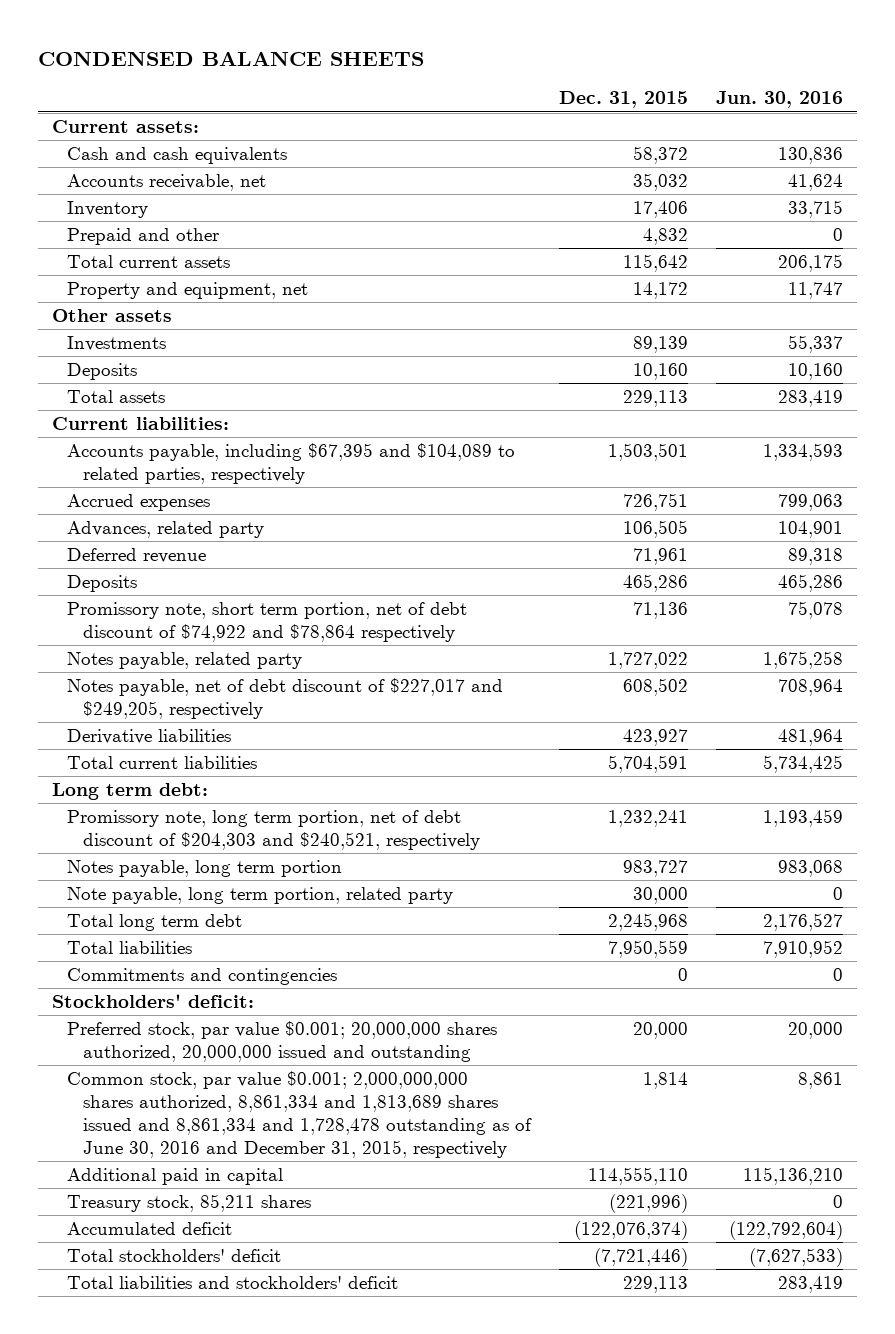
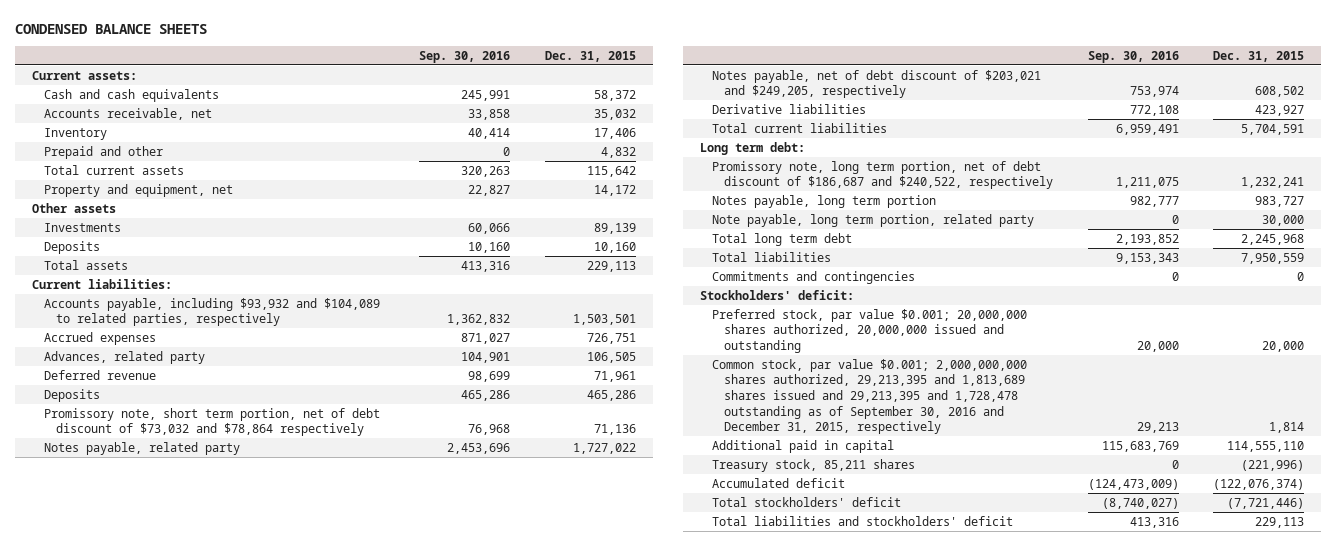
- | Dec. 31, 2015 | Jun. 30, 2016
+ | Sep. 30, 2016 | Dec. 31, 2015
- Accounts payable, including $67,395 and $104,089 to related parties, respectively | 1,503,501 | 1,334,593
+ Accounts payable, including $93,932 and $104,089 to related parties, respectively | 1,362,832 | 1,503,501
- Promissory note, short term portion, net of debt discount of $74,922 and $78,864 respectively | 71,136 | 75,078
+ Promissory note, short term portion, net of debt discount of $73,032 and $78,864 respectively | 76,968 | 71,136
- Notes payable, net of debt discount of $227,017 and $249,205, respectively | 608,502 | 708,964
+ Notes payable, net of debt discount of $203,021 and $249,205, respectively | 753,974 | 608,502
- Promissory note, long term portion, net of debt discount of $204,303 and $240,521, respectively | 1,232,241 | 1,193,459
+ Promissory note, long term portion, net of debt discount of $186,687 and $240,522, respectively | 1,211,075 | 1,232,241
- Common stock, par value $0.001; 2,000,000,000 shares authorized, 8,861,334 and 1,813,689 shares issued and 8,861,334 and 1,728,478 outstanding as of June 30, 2016 and December 31, 2015, respectively | 1,814 | 8,861
+ Common stock, par value $0.001; 2,000,000,000 shares authorized, 29,213,395 and 1,813,689 shares issued and 29,213,395 and 1,728,478 outstanding as of September 30, 2016 and December 31, 2015, respectively | 29,213 | 1,814

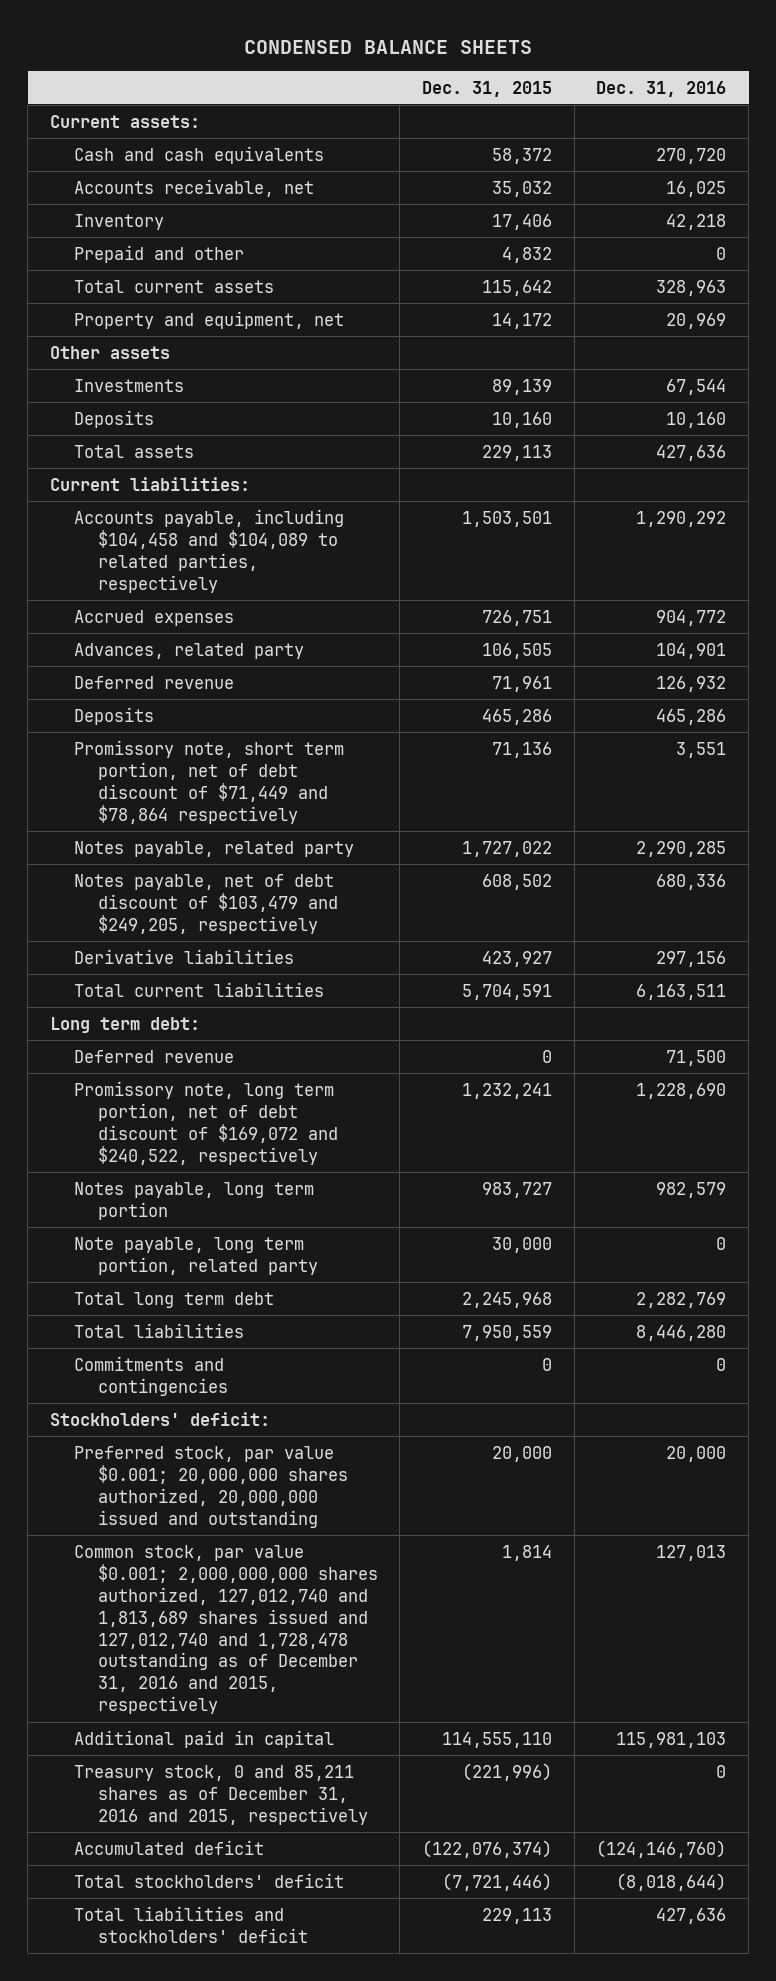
- | Sep. 30, 2016 | Dec. 31, 2015
+ | Dec. 31, 2015 | Dec. 31, 2016
- Accounts payable, including $93,932 and $104,089 to related parties, respectively | 1,362,832 | 1,503,501
+ Accounts payable, including $104,458 and $104,089 to related parties, respectively | 1,503,501 | 1,290,292
- Promissory note, short term portion, net of debt discount of $73,032 and $78,864 respectively | 76,968 | 71,136
+ Promissory note, short term portion, net of debt discount of $71,449 and $78,864 respectively | 71,136 | 3,551
- Notes payable, net of debt discount of $203,021 and $249,205, respectively | 753,974 | 608,502
+ Notes payable, net of debt discount of $103,479 and $249,205, respectively | 608,502 | 680,336
- Promissory note, long term portion, net of debt discount of $186,687 and $240,522, respectively | 1,211,075 | 1,232,241
+ Deferred revenue | 0 | 71,500
+ Promissory note, long term portion, net of debt discount of $169,072 and $240,522, respectively | 1,232,241 | 1,228,690
- Common stock, par value $0.001; 2,000,000,000 shares authorized, 29,213,395 and 1,813,689 shares issued and 29,213,395 and 1,728,478 outstanding as of September 30, 2016 and December 31, 2015, respectively | 29,213 | 1,814
+ Common stock, par value $0.001; 2,000,000,000 shares authorized, 127,012,740 and 1,813,689 shares issued and 127,012,740 and 1,728,478 outstanding as of December 31, 2016 and 2015, respectively | 1,814 | 127,013
- Treasury stock, 85,211 shares | 0 | (221,996)
+ Treasury stock, 0 and 85,211 shares as of December 31, 2016 and 2015, respectively | (221,996) | 0

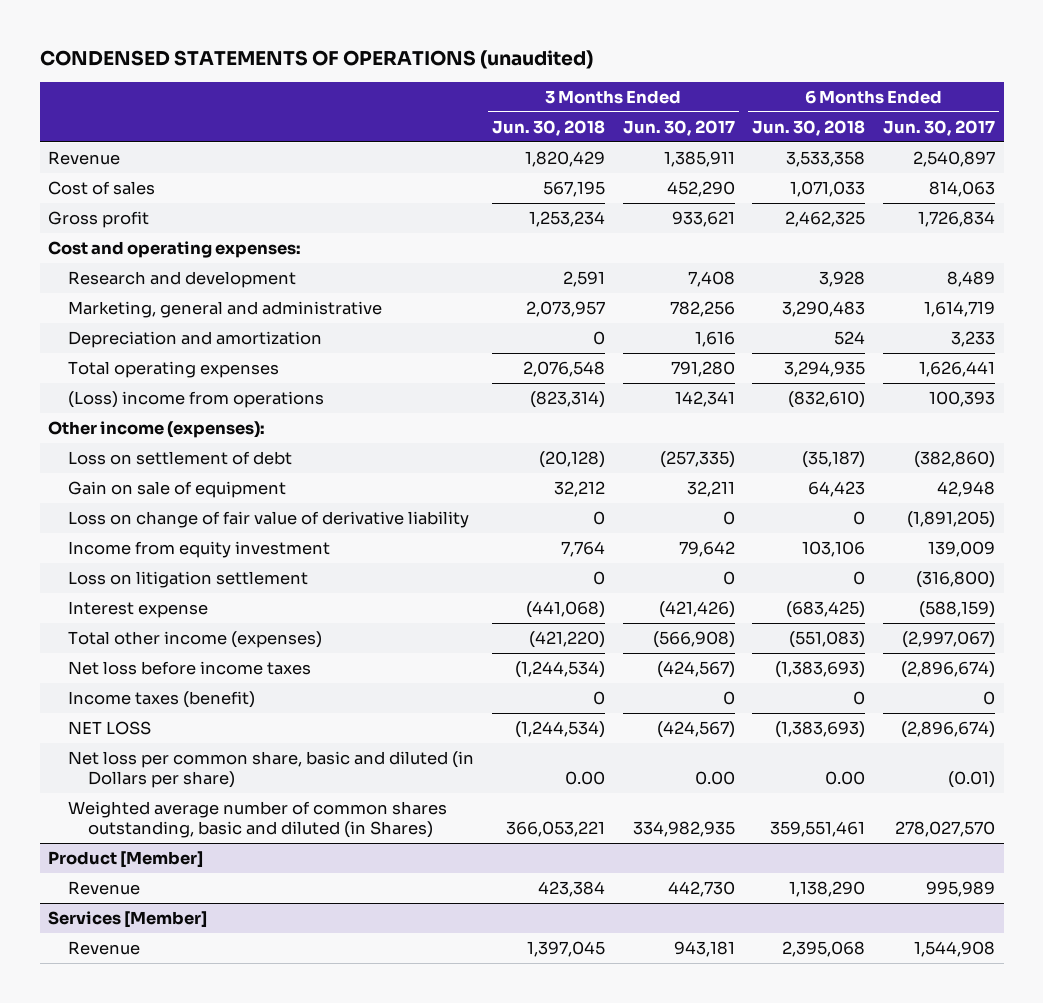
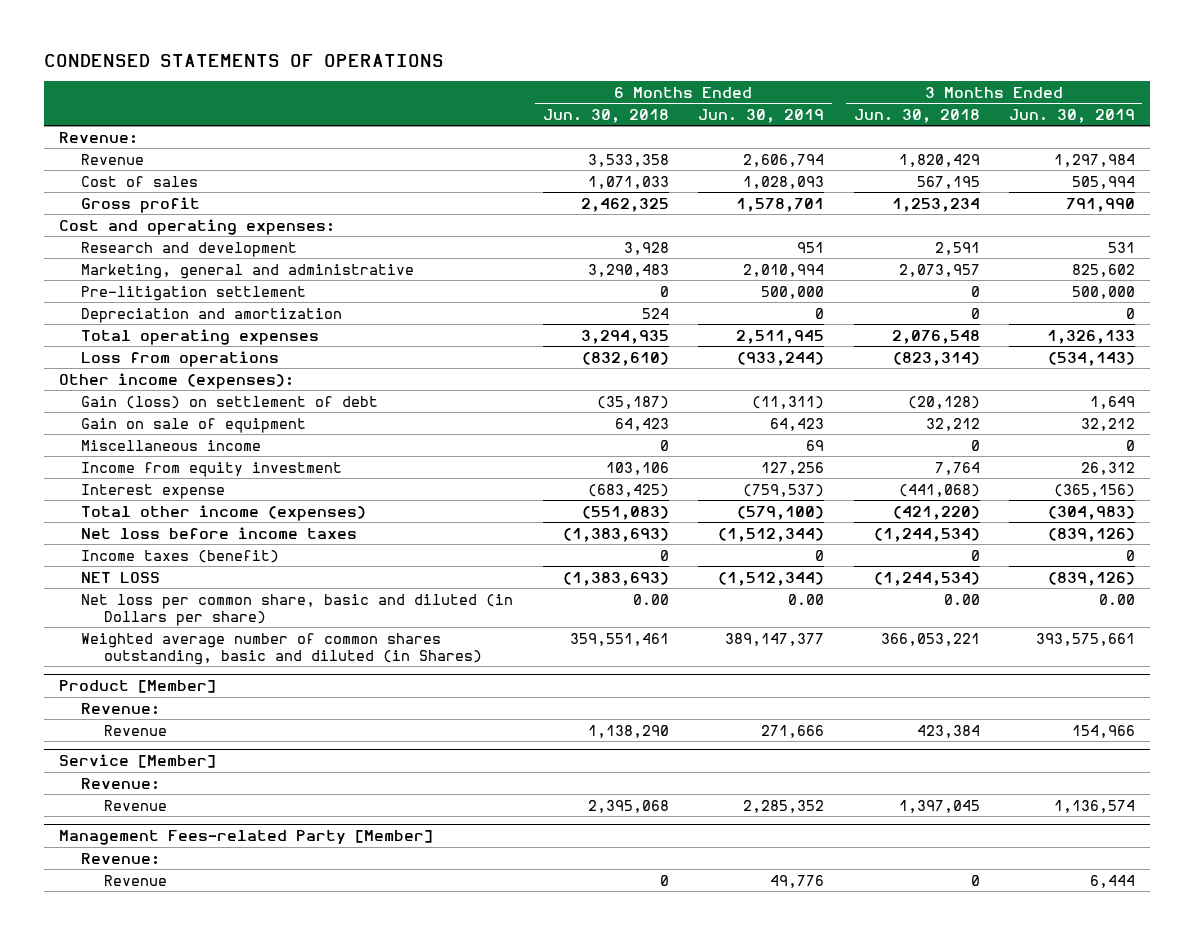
- CONDENSED STATEMENTS OF OPERATIONS (unaudited)
+ CONDENSED STATEMENTS OF OPERATIONS
- | 3 Months Ended Jun. 30, 2018 | 3 Months Ended Jun. 30, 2017 | 6 Months Ended Jun. 30, 2018 | 6 Months Ended Jun. 30, 2017
+ | 6 Months Ended Jun. 30, 2018 | 6 Months Ended Jun. 30, 2019 | 3 Months Ended Jun. 30, 2018 | 3 Months Ended Jun. 30, 2019
+ Revenue:
+ Pre-litigation settlement | 0 | 500,000 | 0 | 500,000
- (Loss) income from operations | (823,314) | 142,341 | (832,610) | 100,393
+ Loss from operations | (832,610) | (933,244) | (823,314) | (534,143)
- Loss on settlement of debt | (20,128) | (257,335) | (35,187) | (382,860)
+ Gain (loss) on settlement of debt | (35,187) | (11,311) | (20,128) | 1,649
- Loss on change of fair value of derivative liability | 0 | 0 | 0 | (1,891,205)
+ Miscellaneous income | 0 | 69 | 0 | 0
- Loss on litigation settlement | 0 | 0 | 0 | (316,800)
@ Product [Member]
+ Revenue:
- Services [Member]
+ Service [Member]
+ Revenue:
+ Management Fees-related Party [Member]
+ Revenue:
+ Revenue | 0 | 49,776 | 0 | 6,444

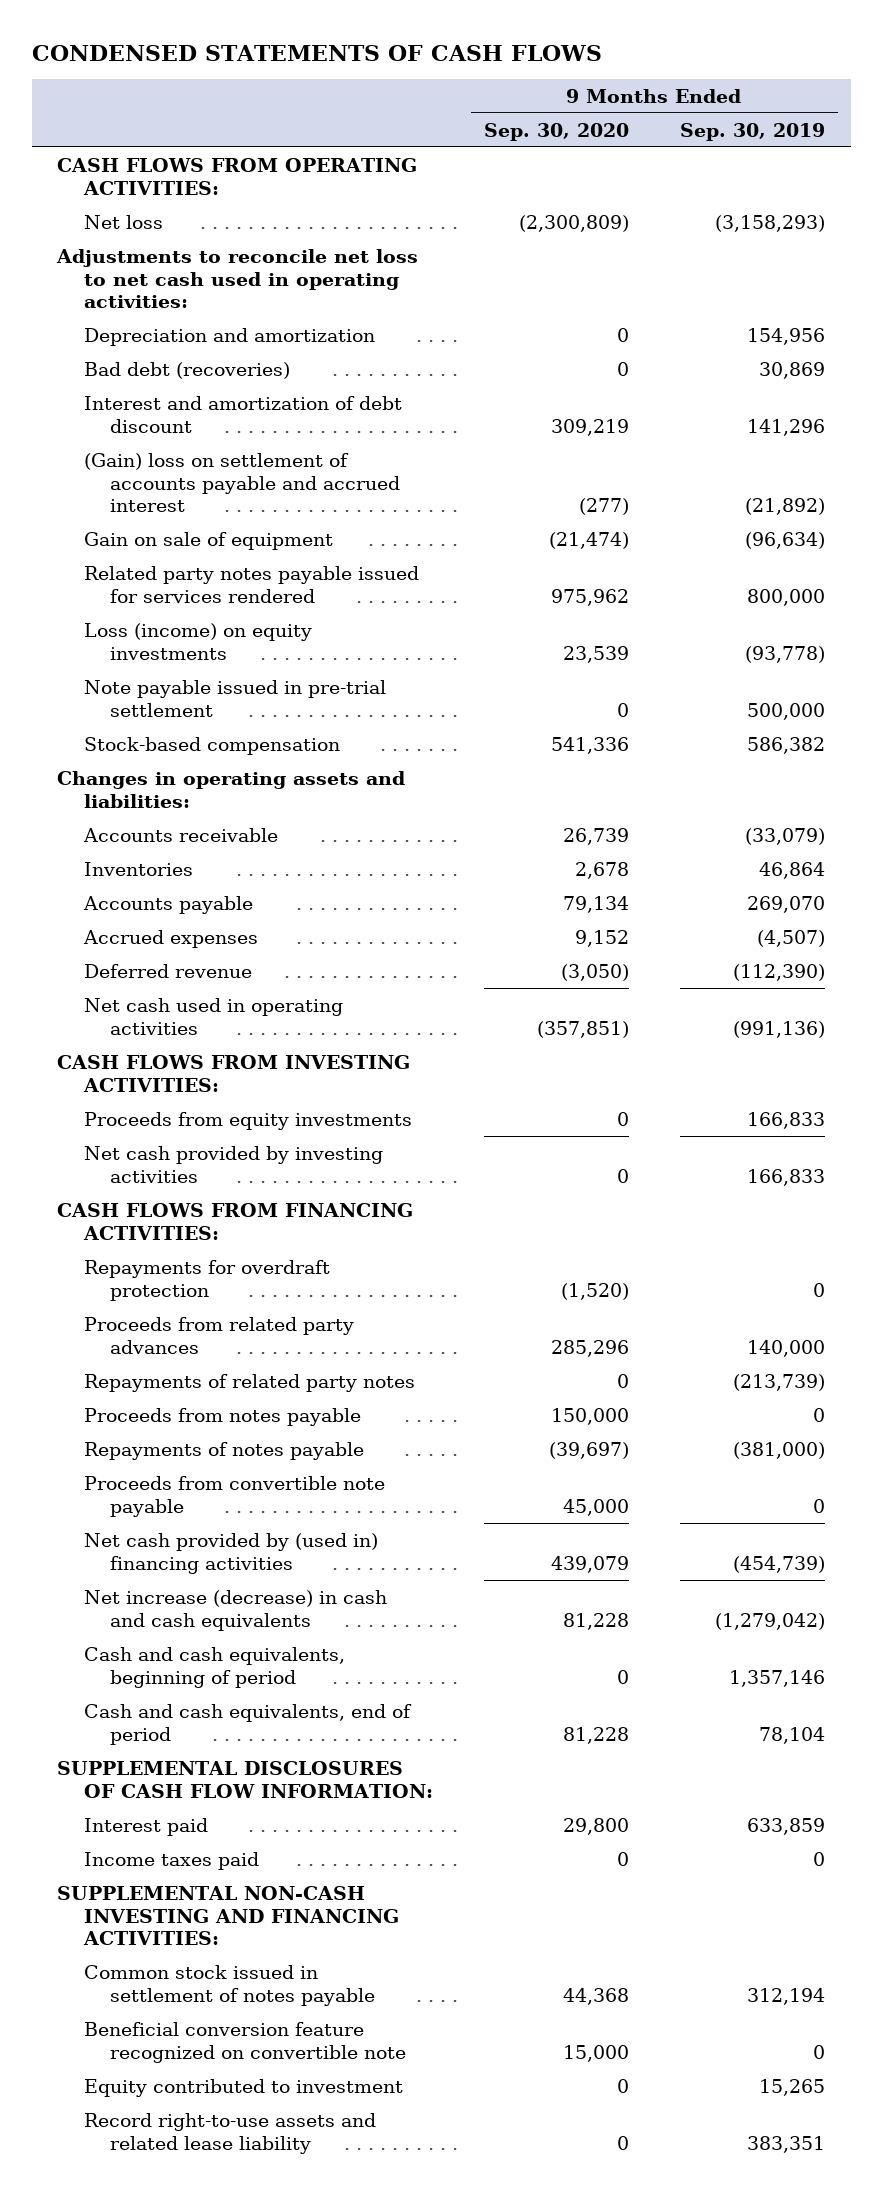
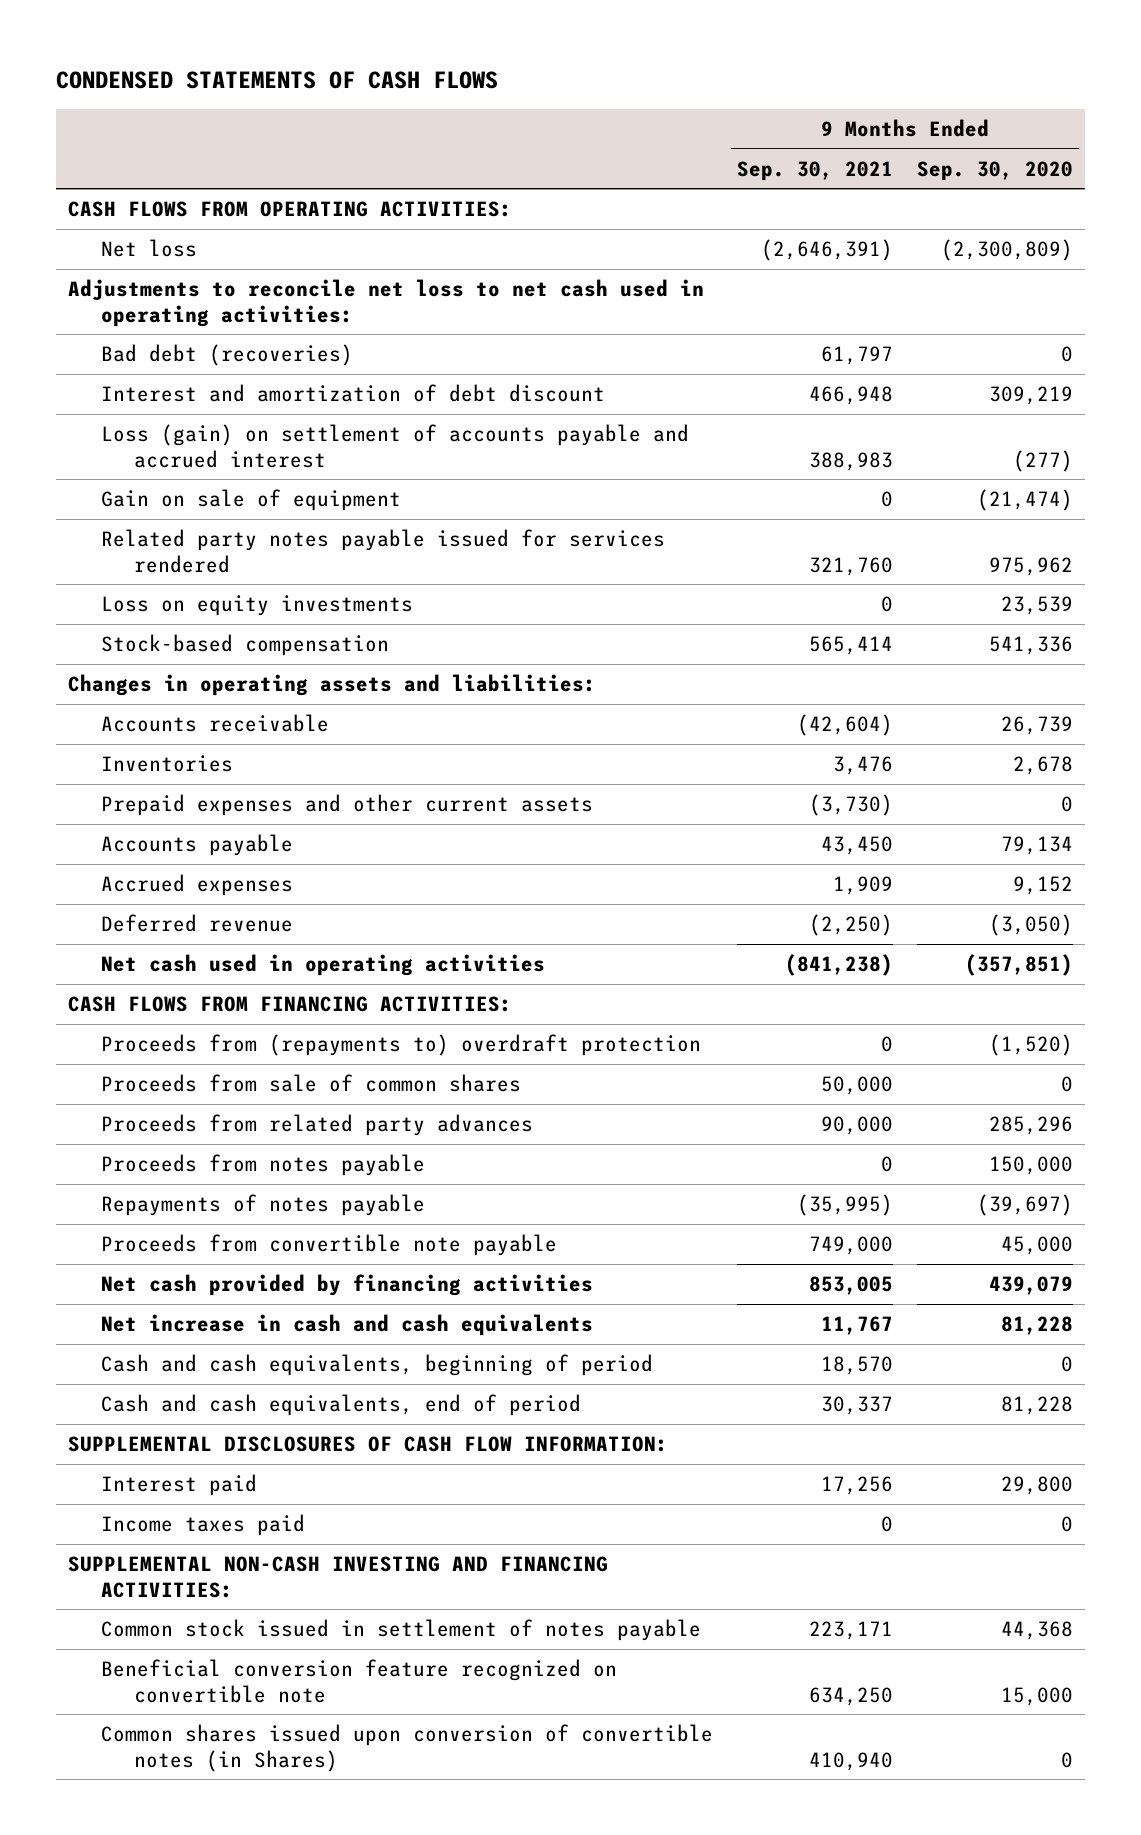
- | 9 Months Ended Sep. 30, 2020 | 9 Months Ended Sep. 30, 2019
+ | 9 Months Ended Sep. 30, 2021 | 9 Months Ended Sep. 30, 2020
- Depreciation and amortization | 0 | 154,956
- (Gain) loss on settlement of accounts payable and accrued interest | (277) | (21,892)
+ Loss (gain) on settlement of accounts payable and accrued interest | 388,983 | (277)
- Loss (income) on equity investments | 23,539 | (93,778)
- Note payable issued in pre-trial settlement | 0 | 500,000
+ Loss on equity investments | 0 | 23,539
+ Prepaid expenses and other current assets | (3,730) | 0
- CASH FLOWS FROM INVESTING ACTIVITIES:
- Proceeds from equity investments | 0 | 166,833
- Net cash provided by investing activities | 0 | 166,833
- Repayments for overdraft protection | (1,520) | 0
+ Proceeds from (repayments to) overdraft protection | 0 | (1,520)
+ Proceeds from sale of common shares | 50,000 | 0
- Repayments of related party notes | 0 | (213,739)
- Net cash provided by (used in) financing activities | 439,079 | (454,739)
- Net increase (decrease) in cash and cash equivalents | 81,228 | (1,279,042)
+ Net cash provided by financing activities | 853,005 | 439,079
+ Net increase in cash and cash equivalents | 11,767 | 81,228
- Equity contributed to investment | 0 | 15,265
- Record right-to-use assets and related lease liability | 0 | 383,351
+ Common shares issued upon conversion of convertible notes (in Shares) | 410,940 | 0

